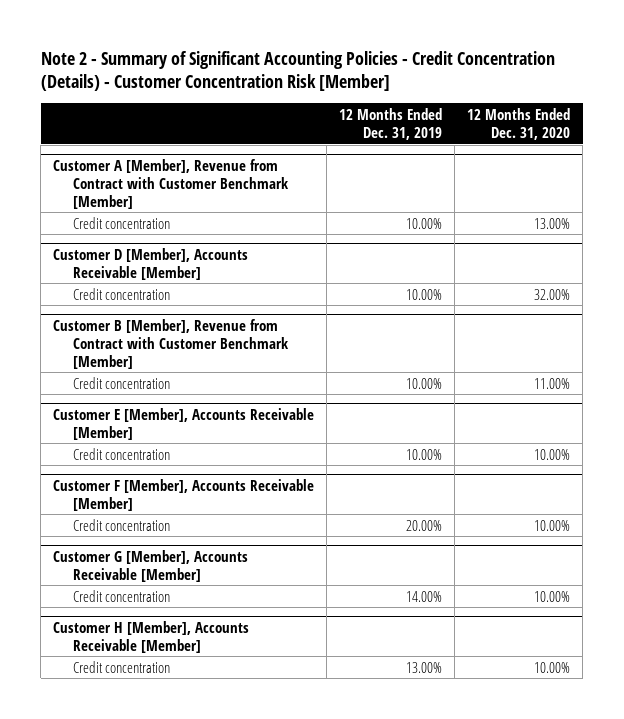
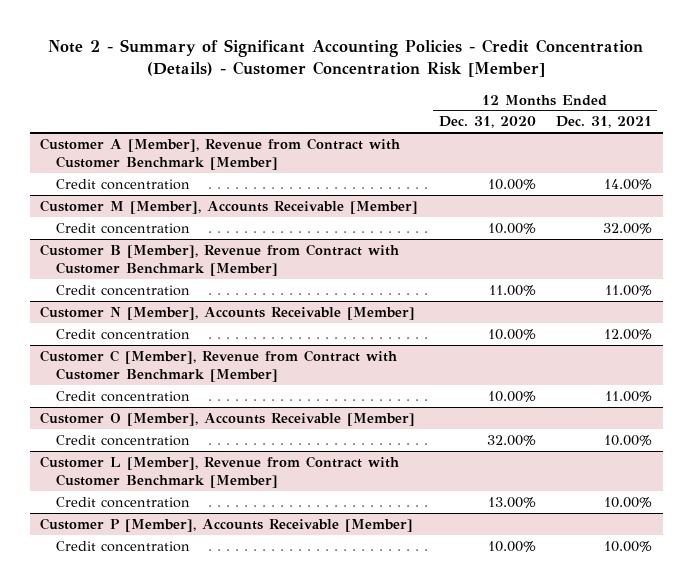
- | 12 Months Ended Dec. 31, 2019 | 12 Months Ended Dec. 31, 2020
+ | 12 Months Ended Dec. 31, 2020 | 12 Months Ended Dec. 31, 2021
@ Customer A [Member], Revenue from Contract with Customer Benchmark [Member]
- Credit concentration | 10.00% | 13.00%
- Customer D [Member], Accounts Receivable [Member]
- Credit concentration | 10.00% | 32.00%
@ Customer A [Member], Revenue from Contract with Customer Benchmark [Member]
+ Credit concentration | 10.00% | 14.00%
+ Customer M [Member], Accounts Receivable [Member]
+ Credit concentration | 10.00% | 32.00%
- Customer E [Member], Accounts Receivable [Member]
- Credit concentration | 10.00% | 10.00%
- Customer F [Member], Accounts Receivable [Member]
+ Customer N [Member], Accounts Receivable [Member]
- Customer G [Member], Accounts Receivable [Member]
+ Customer C [Member], Revenue from Contract with Customer Benchmark [Member]
- Customer H [Member], Accounts Receivable [Member]
+ Customer O [Member], Accounts Receivable [Member]
+ Credit concentration | 32.00% | 10.00%
+ Customer L [Member], Revenue from Contract with Customer Benchmark [Member]
+ Credit concentration | 13.00% | 10.00%
+ Customer P [Member], Accounts Receivable [Member]

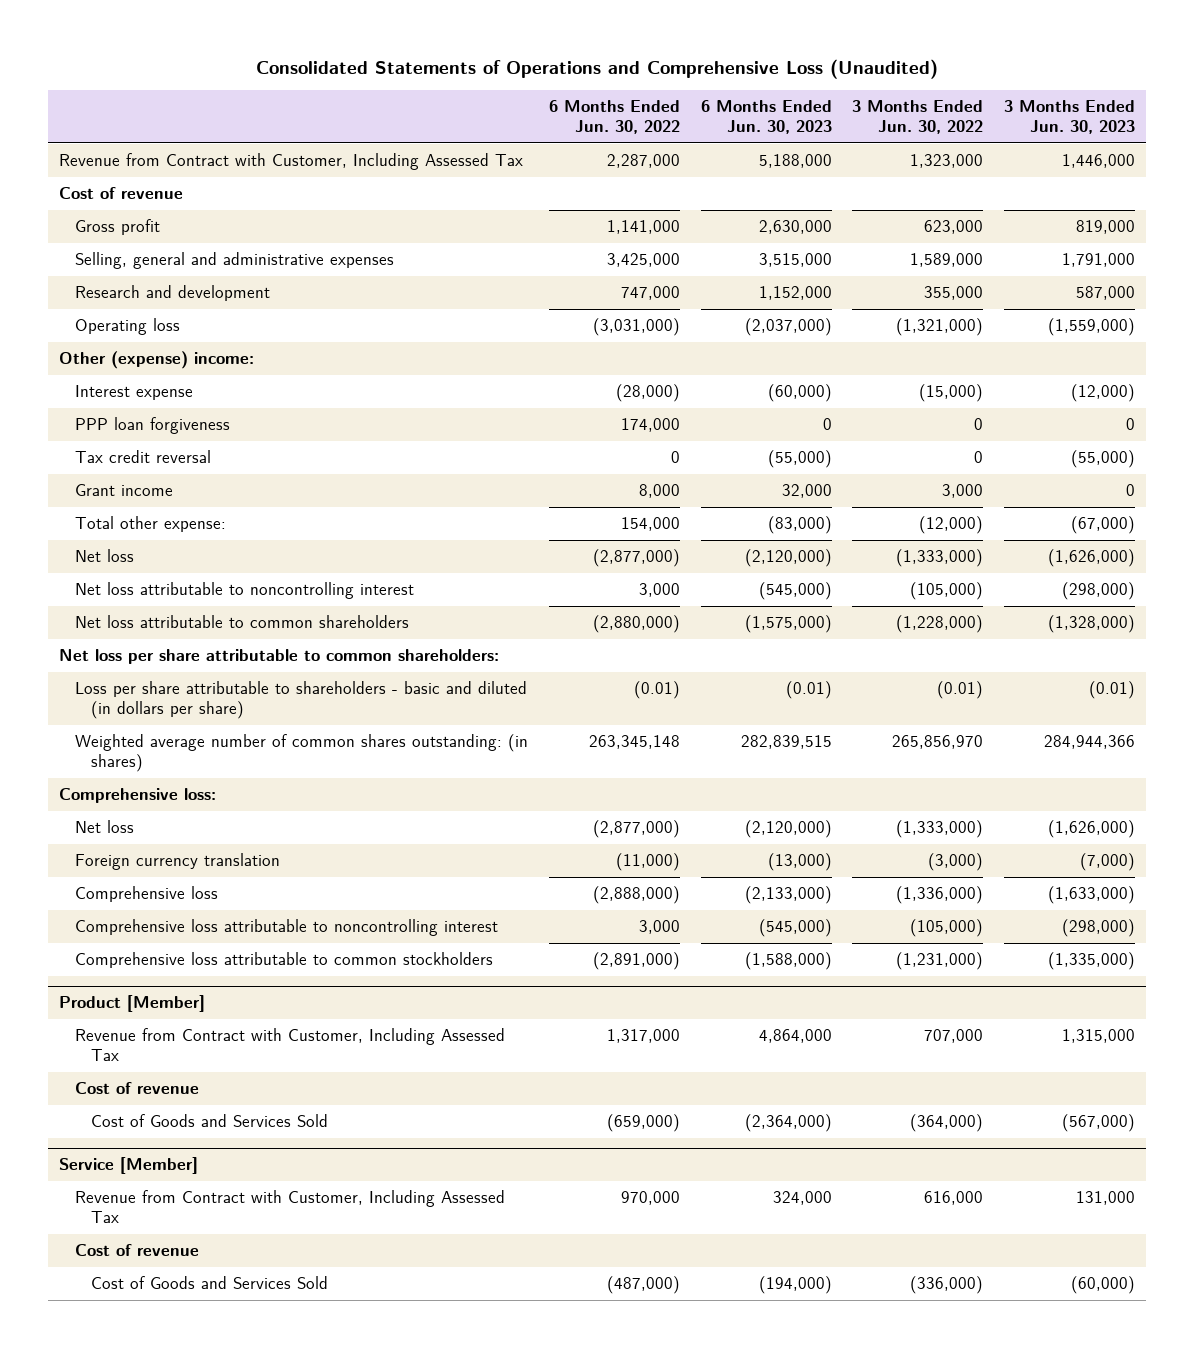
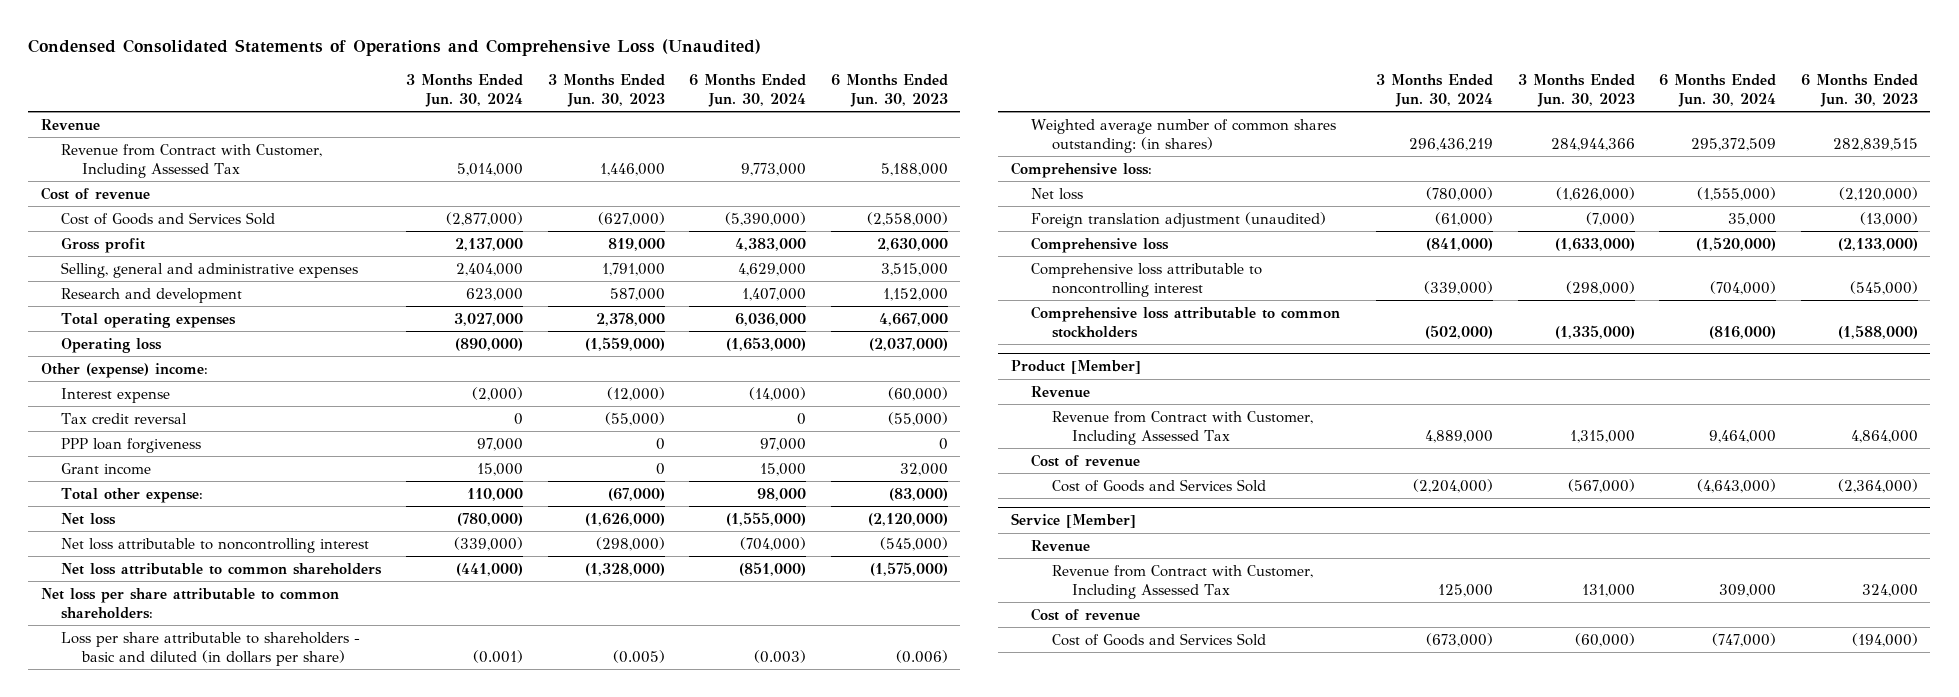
- Consolidated Statements of Operations and Comprehensive Loss (Unaudited)
+ Condensed Consolidated Statements of Operations and Comprehensive Loss (Unaudited)
- | 6 Months Ended Jun. 30, 2022 | 6 Months Ended Jun. 30, 2023 | 3 Months Ended Jun. 30, 2022 | 3 Months Ended Jun. 30, 2023
+ | 3 Months Ended Jun. 30, 2024 | 3 Months Ended Jun. 30, 2023 | 6 Months Ended Jun. 30, 2024 | 6 Months Ended Jun. 30, 2023
+ Revenue
+ Cost of Goods and Services Sold | (2,877,000) | (627,000) | (5,390,000) | (2,558,000)
+ Total operating expenses | 3,027,000 | 2,378,000 | 6,036,000 | 4,667,000
moved down: PPP loan forgiveness | 97,000 | 0 | 97,000 | 0
- Loss per share attributable to shareholders - basic and diluted (in dollars per share) | (0.01) | (0.01) | (0.01) | (0.01)
+ Loss per share attributable to shareholders - basic and diluted (in dollars per share) | (0.001) | (0.005) | (0.003) | (0.006)
- Foreign currency translation | (11,000) | (13,000) | (3,000) | (7,000)
+ Foreign translation adjustment (unaudited) | (61,000) | (7,000) | 35,000 | (13,000)
@ Product [Member]
+ Revenue
@ Service [Member]
+ Revenue

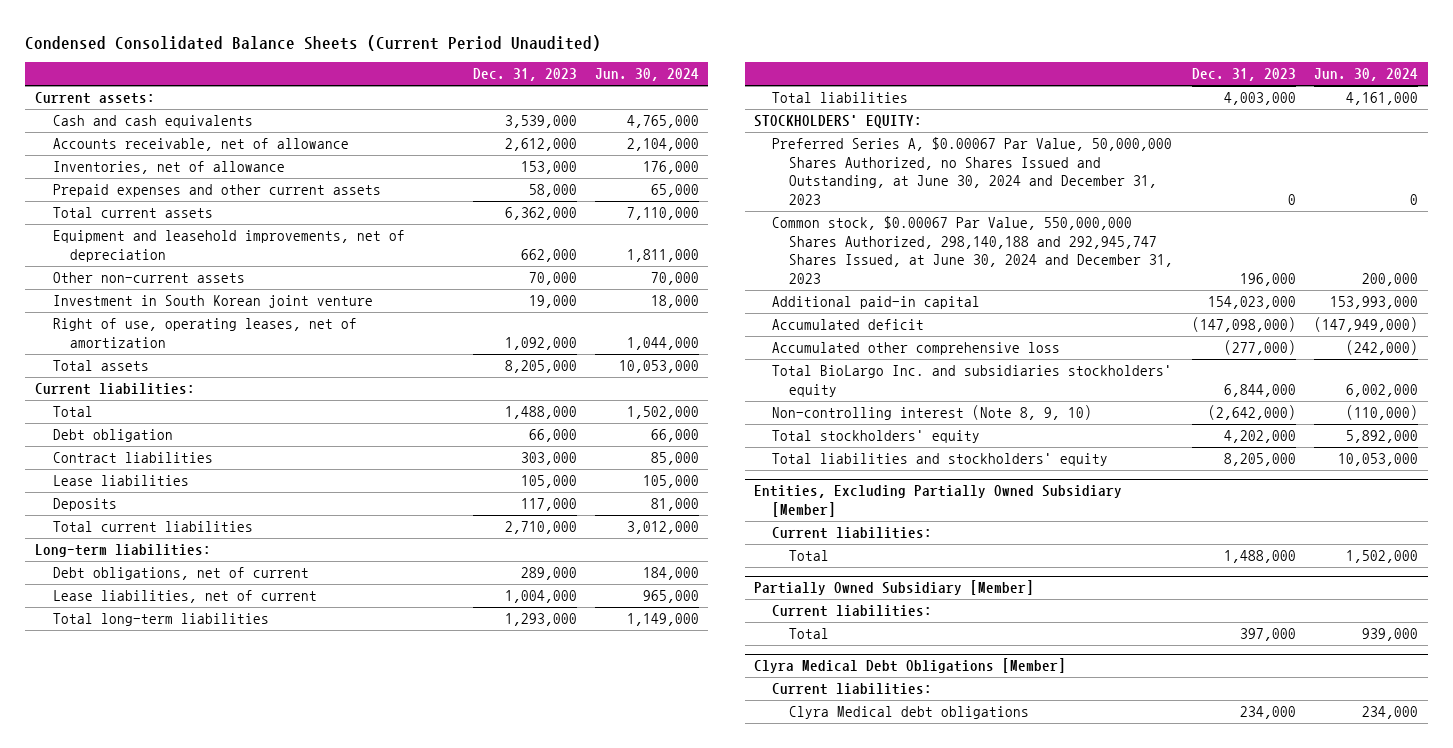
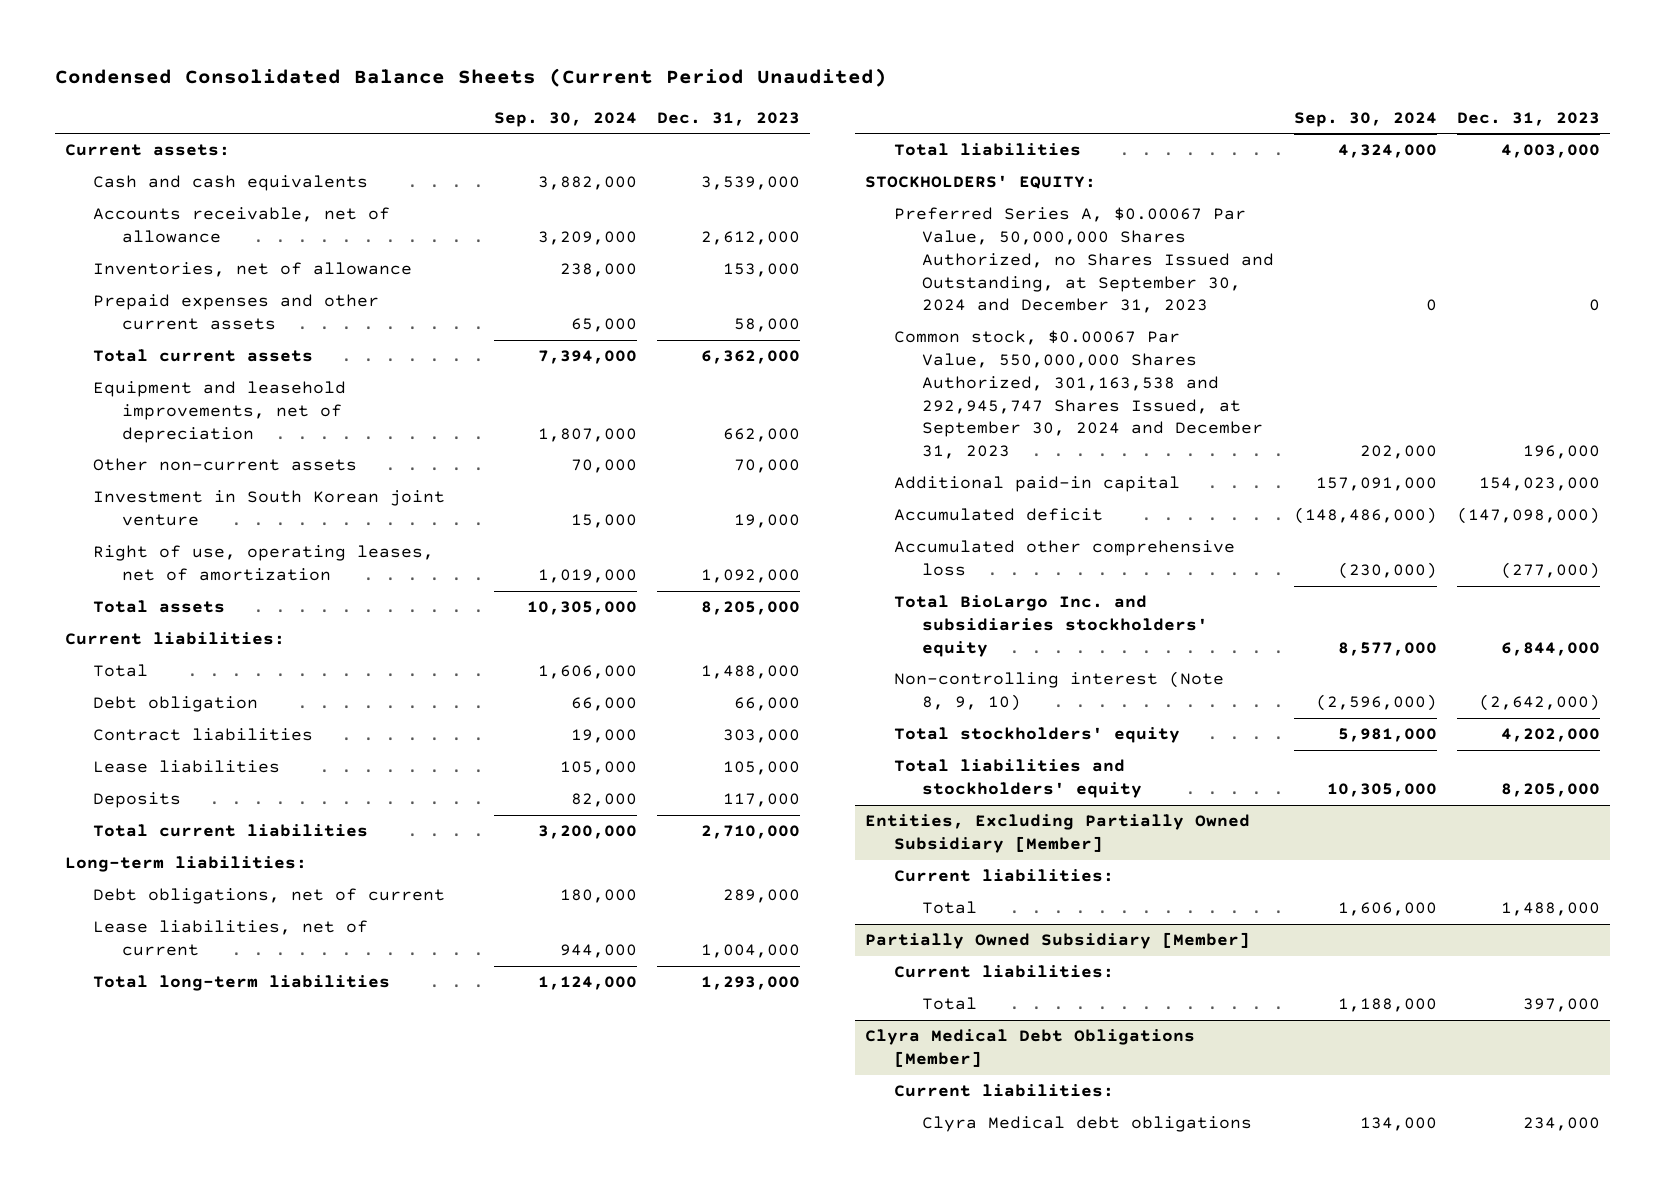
- | Dec. 31, 2023 | Jun. 30, 2024
+ | Sep. 30, 2024 | Dec. 31, 2023
- Preferred Series A, $0.00067 Par Value, 50,000,000 Shares Authorized, no Shares Issued and Outstanding, at June 30, 2024 and December 31, 2023 | 0 | 0
- Common stock, $0.00067 Par Value, 550,000,000 Shares Authorized, 298,140,188 and 292,945,747 Shares Issued, at June 30, 2024 and December 31, 2023 | 196,000 | 200,000
+ Preferred Series A, $0.00067 Par Value, 50,000,000 Shares Authorized, no Shares Issued and Outstanding, at September 30, 2024 and December 31, 2023 | 0 | 0
+ Common stock, $0.00067 Par Value, 550,000,000 Shares Authorized, 301,163,538 and 292,945,747 Shares Issued, at September 30, 2024 and December 31, 2023 | 202,000 | 196,000

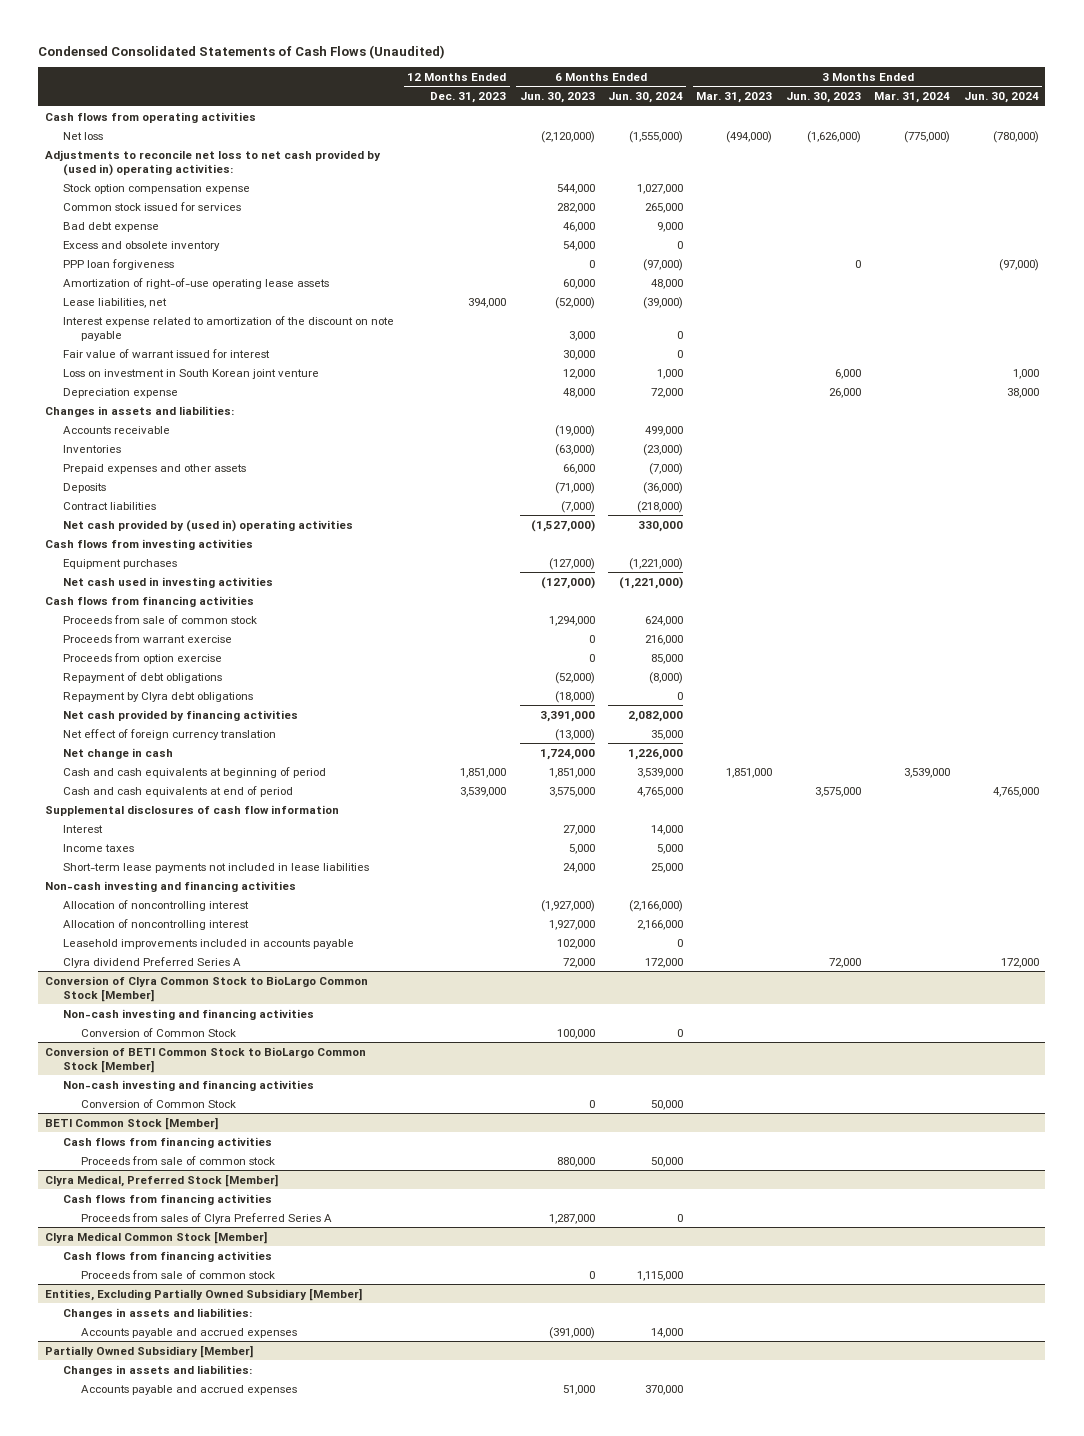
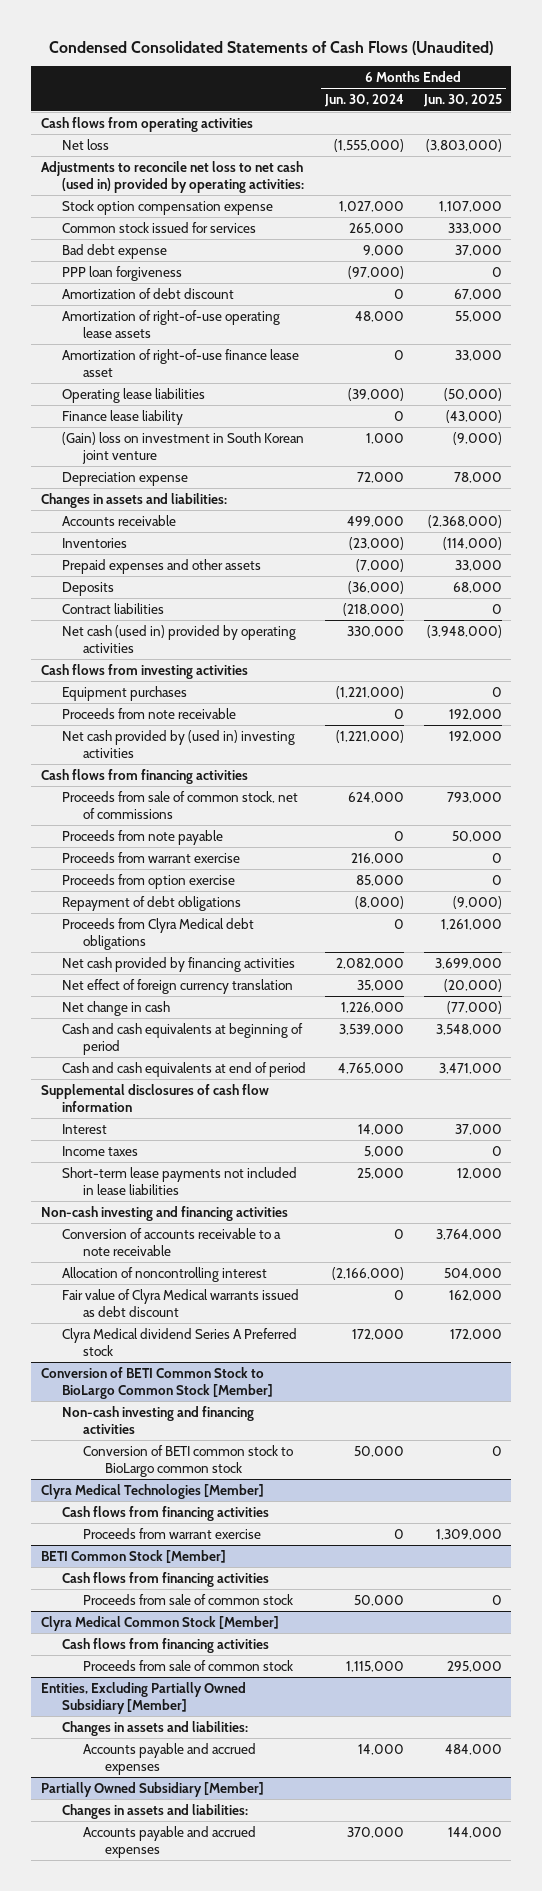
- | 12 Months Ended Dec. 31, 2023 | 6 Months Ended Jun. 30, 2023 | 6 Months Ended Jun. 30, 2024 | 3 Months Ended Mar. 31, 2023 | 3 Months Ended Jun. 30, 2023 | 3 Months Ended Mar. 31, 2024 | 3 Months Ended Jun. 30, 2024
+ | 6 Months Ended Jun. 30, 2024 | 6 Months Ended Jun. 30, 2025
- Adjustments to reconcile net loss to net cash provided by (used in) operating activities:
+ Adjustments to reconcile net loss to net cash (used in) provided by operating activities:
- Excess and obsolete inventory | | 54,000 | 0 | | | |
+ Amortization of debt discount | 0 | 67,000
- Lease liabilities, net | 394,000 | (52,000) | (39,000) | | | |
- Interest expense related to amortization of the discount on note payable | | 3,000 | 0 | | | |
- Fair value of warrant issued for interest | | 30,000 | 0 | | | |
- Loss on investment in South Korean joint venture | | 12,000 | 1,000 | | 6,000 | | 1,000
+ Amortization of right-of-use finance lease asset | 0 | 33,000
+ Operating lease liabilities | (39,000) | (50,000)
+ Finance lease liability | 0 | (43,000)
+ (Gain) loss on investment in South Korean joint venture | 1,000 | (9,000)
- Net cash provided by (used in) operating activities | | (1,527,000) | 330,000 | | | |
+ Net cash (used in) provided by operating activities | 330,000 | (3,948,000)
- Net cash used in investing activities | | (127,000) | (1,221,000) | | | |
+ Proceeds from note receivable | 0 | 192,000
+ Net cash provided by (used in) investing activities | (1,221,000) | 192,000
- Proceeds from sale of common stock | | 1,294,000 | 624,000 | | | |
+ Proceeds from sale of common stock, net of commissions | 624,000 | 793,000
+ Proceeds from note payable | 0 | 50,000
- Repayment by Clyra debt obligations | | (18,000) | 0 | | | |
+ Proceeds from Clyra Medical debt obligations | 0 | 1,261,000
+ Conversion of accounts receivable to a note receivable | 0 | 3,764,000
- Allocation of noncontrolling interest | | 1,927,000 | 2,166,000 | | | |
- Leasehold improvements included in accounts payable | | 102,000 | 0 | | | |
- Clyra dividend Preferred Series A | | 72,000 | 172,000 | | 72,000 | | 172,000
- Conversion of Clyra Common Stock to BioLargo Common Stock [Member]
- Non-cash investing and financing activities
- Conversion of Common Stock | | 100,000 | 0 | | | |
+ Fair value of Clyra Medical warrants issued as debt discount | 0 | 162,000
+ Clyra Medical dividend Series A Preferred stock | 172,000 | 172,000
@ Conversion of BETI Common Stock to BioLargo Common Stock [Member]
- Conversion of Common Stock | | 0 | 50,000 | | | |
+ Conversion of BETI common stock to BioLargo common stock | 50,000 | 0
+ Clyra Medical Technologies [Member]
+ Cash flows from financing activities
+ Proceeds from warrant exercise | 0 | 1,309,000
- Clyra Medical, Preferred Stock [Member]
- Cash flows from financing activities
- Proceeds from sales of Clyra Preferred Series A | | 1,287,000 | 0 | | | |

